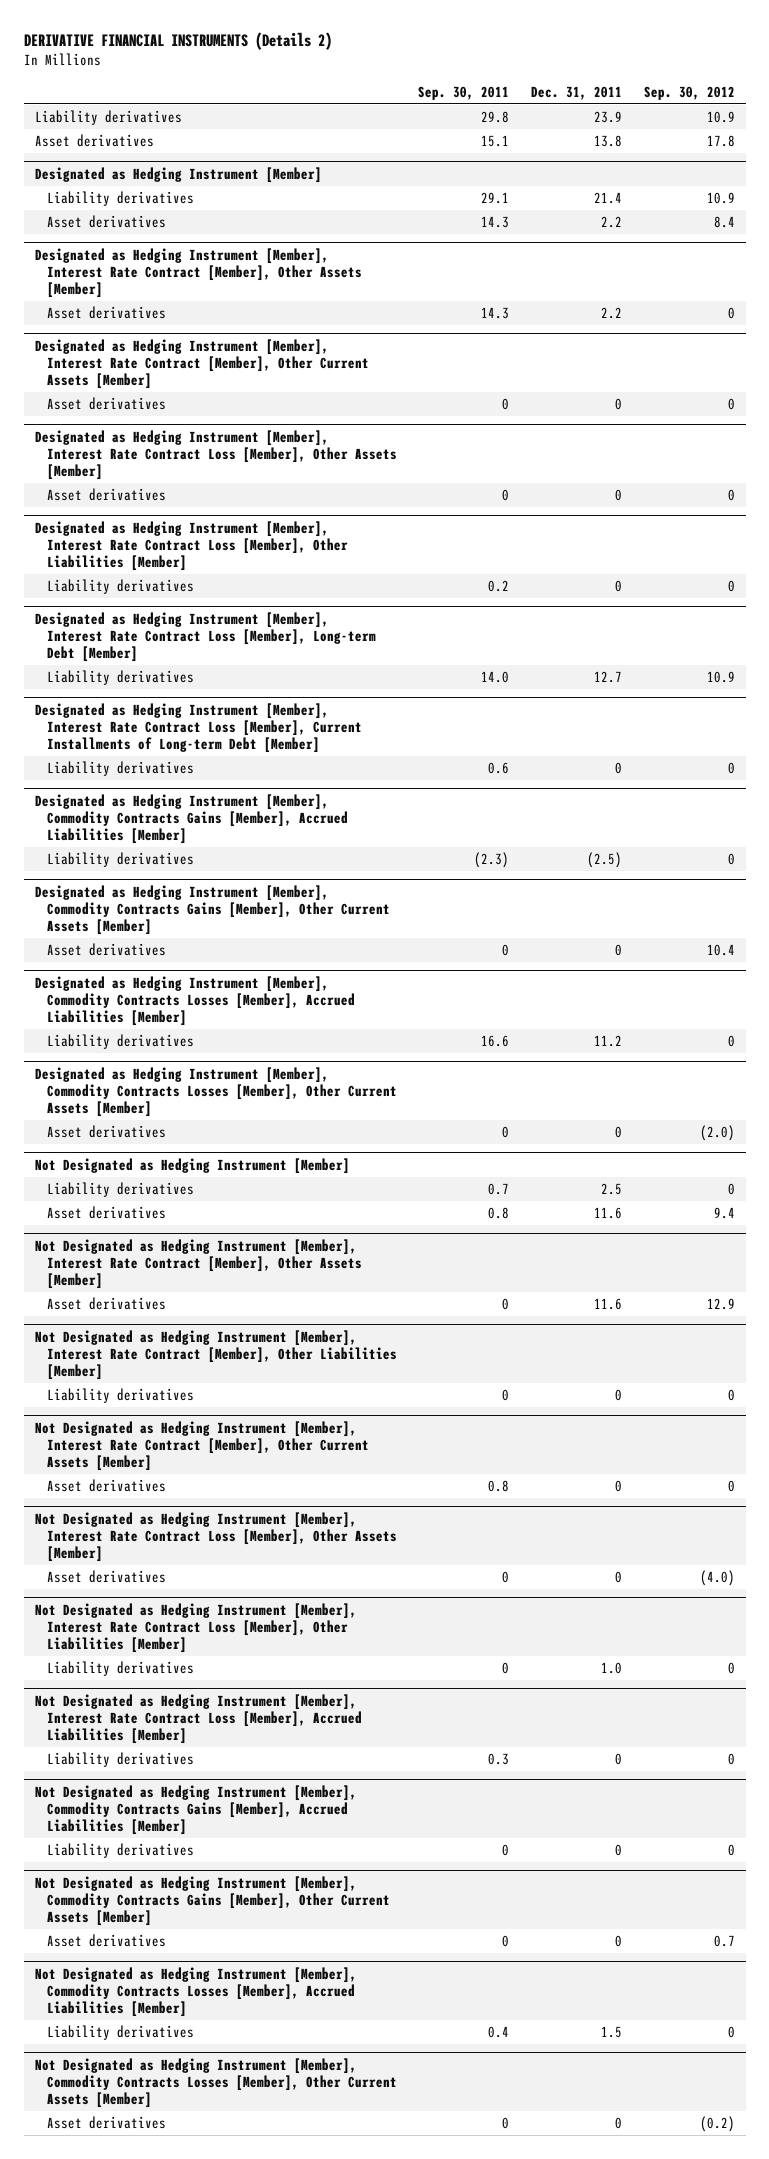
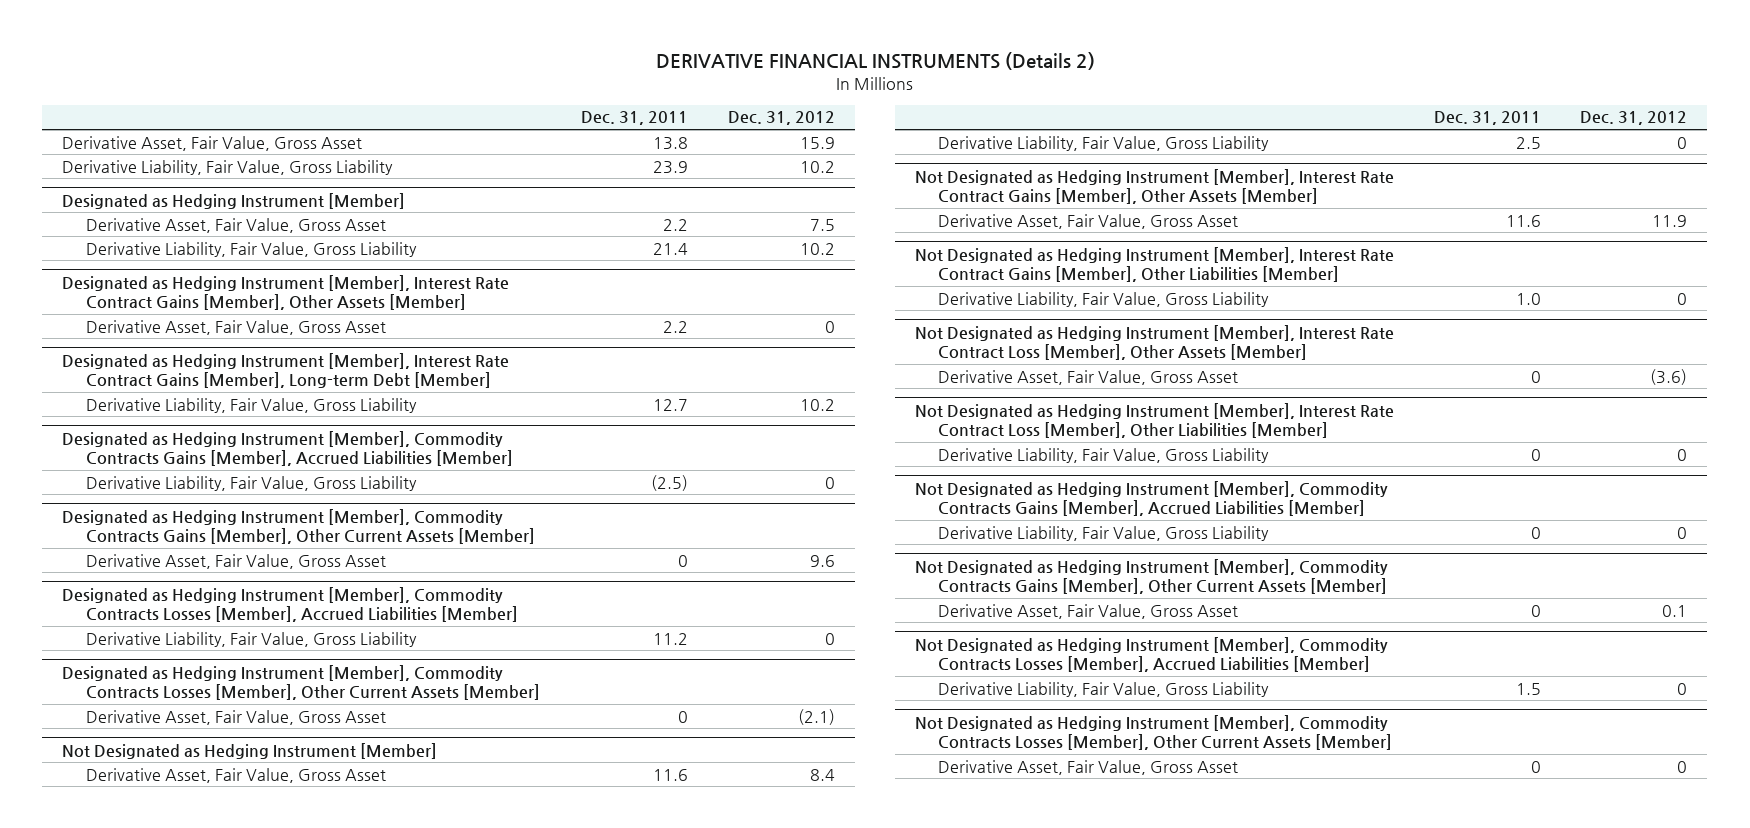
- | Sep. 30, 2011 | Dec. 31, 2011 | Sep. 30, 2012
+ | Dec. 31, 2011 | Dec. 31, 2012
- Liability derivatives | 29.8 | 23.9 | 10.9
- Asset derivatives | 15.1 | 13.8 | 17.8
+ Derivative Asset, Fair Value, Gross Asset | 13.8 | 15.9
+ Derivative Liability, Fair Value, Gross Liability | 23.9 | 10.2
@ Designated as Hedging Instrument [Member]
- Liability derivatives | 29.1 | 21.4 | 10.9
- Asset derivatives | 14.3 | 2.2 | 8.4
- Designated as Hedging Instrument [Member], Interest Rate Contract [Member], Other Assets [Member]
- Asset derivatives | 14.3 | 2.2 | 0
- Designated as Hedging Instrument [Member], Interest Rate Contract [Member], Other Current Assets [Member]
- Asset derivatives | 0 | 0 | 0
- Designated as Hedging Instrument [Member], Interest Rate Contract Loss [Member], Other Assets [Member]
- Asset derivatives | 0 | 0 | 0
- Designated as Hedging Instrument [Member], Interest Rate Contract Loss [Member], Other Liabilities [Member]
- Liability derivatives | 0.2 | 0 | 0
- Designated as Hedging Instrument [Member], Interest Rate Contract Loss [Member], Long-term Debt [Member]
- Liability derivatives | 14.0 | 12.7 | 10.9
- Designated as Hedging Instrument [Member], Interest Rate Contract Loss [Member], Current Installments of Long-term Debt [Member]
- Liability derivatives | 0.6 | 0 | 0
@ Designated as Hedging Instrument [Member]
+ Derivative Asset, Fair Value, Gross Asset | 2.2 | 7.5
+ Derivative Liability, Fair Value, Gross Liability | 21.4 | 10.2
+ Designated as Hedging Instrument [Member], Interest Rate Contract Gains [Member], Other Assets [Member]
+ Derivative Asset, Fair Value, Gross Asset | 2.2 | 0
+ Designated as Hedging Instrument [Member], Interest Rate Contract Gains [Member], Long-term Debt [Member]
+ Derivative Liability, Fair Value, Gross Liability | 12.7 | 10.2
@ Designated as Hedging Instrument [Member], Commodity Contracts Gains [Member], Accrued Liabilities [Member]
- Liability derivatives | (2.3) | (2.5) | 0
+ Derivative Liability, Fair Value, Gross Liability | (2.5) | 0
@ Designated as Hedging Instrument [Member], Commodity Contracts Gains [Member], Other Current Assets [Member]
- Asset derivatives | 0 | 0 | 10.4
+ Derivative Asset, Fair Value, Gross Asset | 0 | 9.6
@ Designated as Hedging Instrument [Member], Commodity Contracts Losses [Member], Accrued Liabilities [Member]
- Liability derivatives | 16.6 | 11.2 | 0
+ Derivative Liability, Fair Value, Gross Liability | 11.2 | 0
@ Designated as Hedging Instrument [Member], Commodity Contracts Losses [Member], Other Current Assets [Member]
- Asset derivatives | 0 | 0 | (2.0)
+ Derivative Asset, Fair Value, Gross Asset | 0 | (2.1)
@ Not Designated as Hedging Instrument [Member]
- Liability derivatives | 0.7 | 2.5 | 0
- Asset derivatives | 0.8 | 11.6 | 9.4
- Not Designated as Hedging Instrument [Member], Interest Rate Contract [Member], Other Assets [Member]
- Asset derivatives | 0 | 11.6 | 12.9
- Not Designated as Hedging Instrument [Member], Interest Rate Contract [Member], Other Liabilities [Member]
- Liability derivatives | 0 | 0 | 0
- Not Designated as Hedging Instrument [Member], Interest Rate Contract [Member], Other Current Assets [Member]
- Asset derivatives | 0.8 | 0 | 0
@ Not Designated as Hedging Instrument [Member]
+ Derivative Asset, Fair Value, Gross Asset | 11.6 | 8.4
+ Derivative Liability, Fair Value, Gross Liability | 2.5 | 0
+ Not Designated as Hedging Instrument [Member], Interest Rate Contract Gains [Member], Other Assets [Member]
+ Derivative Asset, Fair Value, Gross Asset | 11.6 | 11.9
+ Not Designated as Hedging Instrument [Member], Interest Rate Contract Gains [Member], Other Liabilities [Member]
+ Derivative Liability, Fair Value, Gross Liability | 1.0 | 0
@ Not Designated as Hedging Instrument [Member], Interest Rate Contract Loss [Member], Other Assets [Member]
- Asset derivatives | 0 | 0 | (4.0)
+ Derivative Asset, Fair Value, Gross Asset | 0 | (3.6)
@ Not Designated as Hedging Instrument [Member], Interest Rate Contract Loss [Member], Other Liabilities [Member]
- Liability derivatives | 0 | 1.0 | 0
- Not Designated as Hedging Instrument [Member], Interest Rate Contract Loss [Member], Accrued Liabilities [Member]
- Liability derivatives | 0.3 | 0 | 0
@ Not Designated as Hedging Instrument [Member], Interest Rate Contract Loss [Member], Other Liabilities [Member]
+ Derivative Liability, Fair Value, Gross Liability | 0 | 0
@ Not Designated as Hedging Instrument [Member], Commodity Contracts Gains [Member], Accrued Liabilities [Member]
- Liability derivatives | 0 | 0 | 0
+ Derivative Liability, Fair Value, Gross Liability | 0 | 0
@ Not Designated as Hedging Instrument [Member], Commodity Contracts Gains [Member], Other Current Assets [Member]
- Asset derivatives | 0 | 0 | 0.7
+ Derivative Asset, Fair Value, Gross Asset | 0 | 0.1
@ Not Designated as Hedging Instrument [Member], Commodity Contracts Losses [Member], Accrued Liabilities [Member]
- Liability derivatives | 0.4 | 1.5 | 0
+ Derivative Liability, Fair Value, Gross Liability | 1.5 | 0
@ Not Designated as Hedging Instrument [Member], Commodity Contracts Losses [Member], Other Current Assets [Member]
- Asset derivatives | 0 | 0 | (0.2)
+ Derivative Asset, Fair Value, Gross Asset | 0 | 0

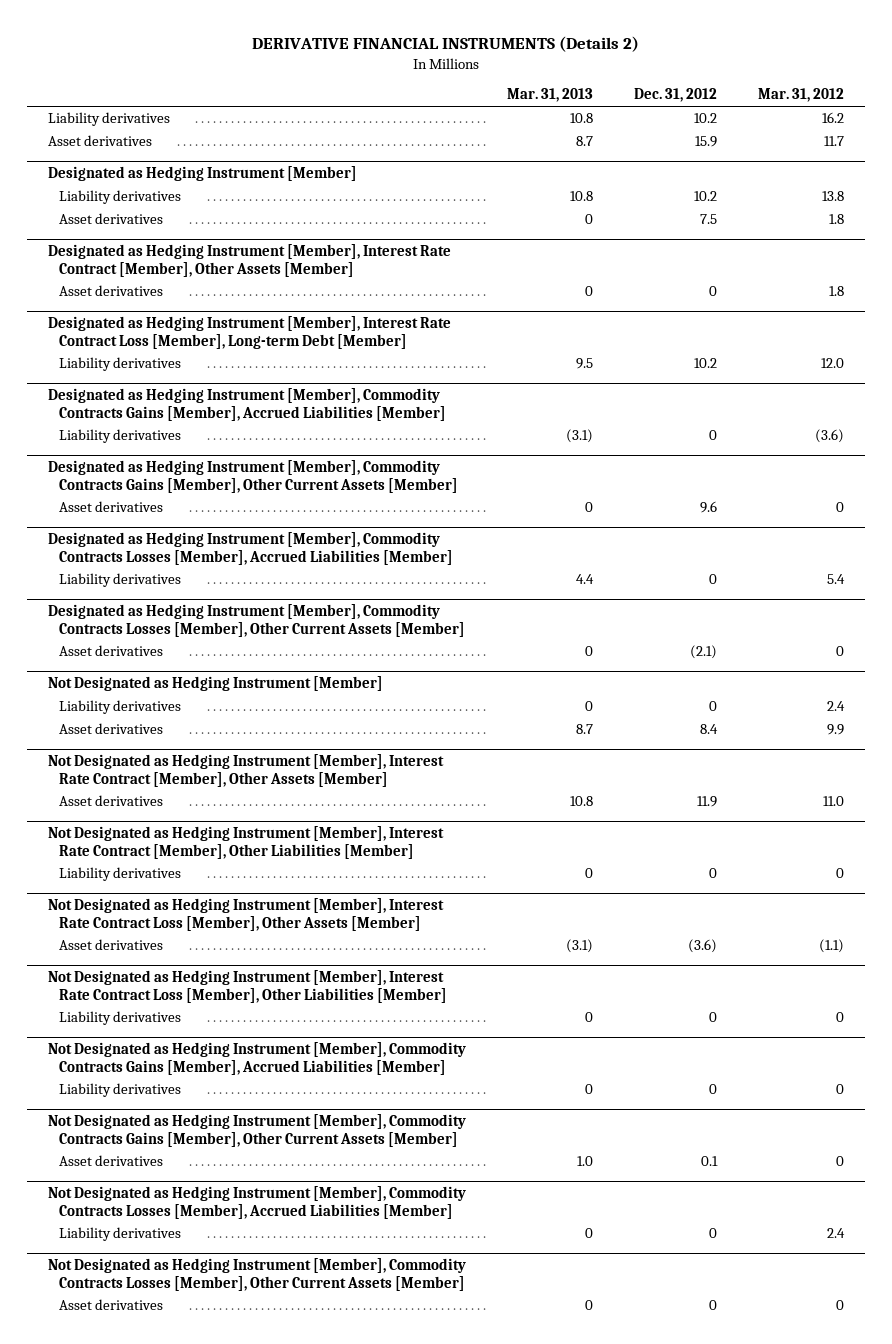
- | Dec. 31, 2011 | Dec. 31, 2012
+ | Mar. 31, 2013 | Dec. 31, 2012 | Mar. 31, 2012
- Derivative Asset, Fair Value, Gross Asset | 13.8 | 15.9
- Derivative Liability, Fair Value, Gross Liability | 23.9 | 10.2
+ Liability derivatives | 10.8 | 10.2 | 16.2
+ Asset derivatives | 8.7 | 15.9 | 11.7
@ Designated as Hedging Instrument [Member]
- Derivative Asset, Fair Value, Gross Asset | 2.2 | 7.5
- Derivative Liability, Fair Value, Gross Liability | 21.4 | 10.2
- Designated as Hedging Instrument [Member], Interest Rate Contract Gains [Member], Other Assets [Member]
- Derivative Asset, Fair Value, Gross Asset | 2.2 | 0
- Designated as Hedging Instrument [Member], Interest Rate Contract Gains [Member], Long-term Debt [Member]
- Derivative Liability, Fair Value, Gross Liability | 12.7 | 10.2
@ Designated as Hedging Instrument [Member]
+ Liability derivatives | 10.8 | 10.2 | 13.8
+ Asset derivatives | 0 | 7.5 | 1.8
+ Designated as Hedging Instrument [Member], Interest Rate Contract [Member], Other Assets [Member]
+ Asset derivatives | 0 | 0 | 1.8
+ Designated as Hedging Instrument [Member], Interest Rate Contract Loss [Member], Long-term Debt [Member]
+ Liability derivatives | 9.5 | 10.2 | 12.0
@ Designated as Hedging Instrument [Member], Commodity Contracts Gains [Member], Accrued Liabilities [Member]
- Derivative Liability, Fair Value, Gross Liability | (2.5) | 0
+ Liability derivatives | (3.1) | 0 | (3.6)
@ Designated as Hedging Instrument [Member], Commodity Contracts Gains [Member], Other Current Assets [Member]
- Derivative Asset, Fair Value, Gross Asset | 0 | 9.6
+ Asset derivatives | 0 | 9.6 | 0
@ Designated as Hedging Instrument [Member], Commodity Contracts Losses [Member], Accrued Liabilities [Member]
- Derivative Liability, Fair Value, Gross Liability | 11.2 | 0
+ Liability derivatives | 4.4 | 0 | 5.4
@ Designated as Hedging Instrument [Member], Commodity Contracts Losses [Member], Other Current Assets [Member]
- Derivative Asset, Fair Value, Gross Asset | 0 | (2.1)
+ Asset derivatives | 0 | (2.1) | 0
@ Not Designated as Hedging Instrument [Member]
- Derivative Asset, Fair Value, Gross Asset | 11.6 | 8.4
- Derivative Liability, Fair Value, Gross Liability | 2.5 | 0
- Not Designated as Hedging Instrument [Member], Interest Rate Contract Gains [Member], Other Assets [Member]
- Derivative Asset, Fair Value, Gross Asset | 11.6 | 11.9
- Not Designated as Hedging Instrument [Member], Interest Rate Contract Gains [Member], Other Liabilities [Member]
- Derivative Liability, Fair Value, Gross Liability | 1.0 | 0
@ Not Designated as Hedging Instrument [Member]
+ Liability derivatives | 0 | 0 | 2.4
+ Asset derivatives | 8.7 | 8.4 | 9.9
+ Not Designated as Hedging Instrument [Member], Interest Rate Contract [Member], Other Assets [Member]
+ Asset derivatives | 10.8 | 11.9 | 11.0
+ Not Designated as Hedging Instrument [Member], Interest Rate Contract [Member], Other Liabilities [Member]
+ Liability derivatives | 0 | 0 | 0
@ Not Designated as Hedging Instrument [Member], Interest Rate Contract Loss [Member], Other Assets [Member]
- Derivative Asset, Fair Value, Gross Asset | 0 | (3.6)
+ Asset derivatives | (3.1) | (3.6) | (1.1)
@ Not Designated as Hedging Instrument [Member], Interest Rate Contract Loss [Member], Other Liabilities [Member]
- Derivative Liability, Fair Value, Gross Liability | 0 | 0
+ Liability derivatives | 0 | 0 | 0
@ Not Designated as Hedging Instrument [Member], Commodity Contracts Gains [Member], Accrued Liabilities [Member]
- Derivative Liability, Fair Value, Gross Liability | 0 | 0
+ Liability derivatives | 0 | 0 | 0
@ Not Designated as Hedging Instrument [Member], Commodity Contracts Gains [Member], Other Current Assets [Member]
- Derivative Asset, Fair Value, Gross Asset | 0 | 0.1
+ Asset derivatives | 1.0 | 0.1 | 0
@ Not Designated as Hedging Instrument [Member], Commodity Contracts Losses [Member], Accrued Liabilities [Member]
- Derivative Liability, Fair Value, Gross Liability | 1.5 | 0
+ Liability derivatives | 0 | 0 | 2.4
@ Not Designated as Hedging Instrument [Member], Commodity Contracts Losses [Member], Other Current Assets [Member]
- Derivative Asset, Fair Value, Gross Asset | 0 | 0
+ Asset derivatives | 0 | 0 | 0

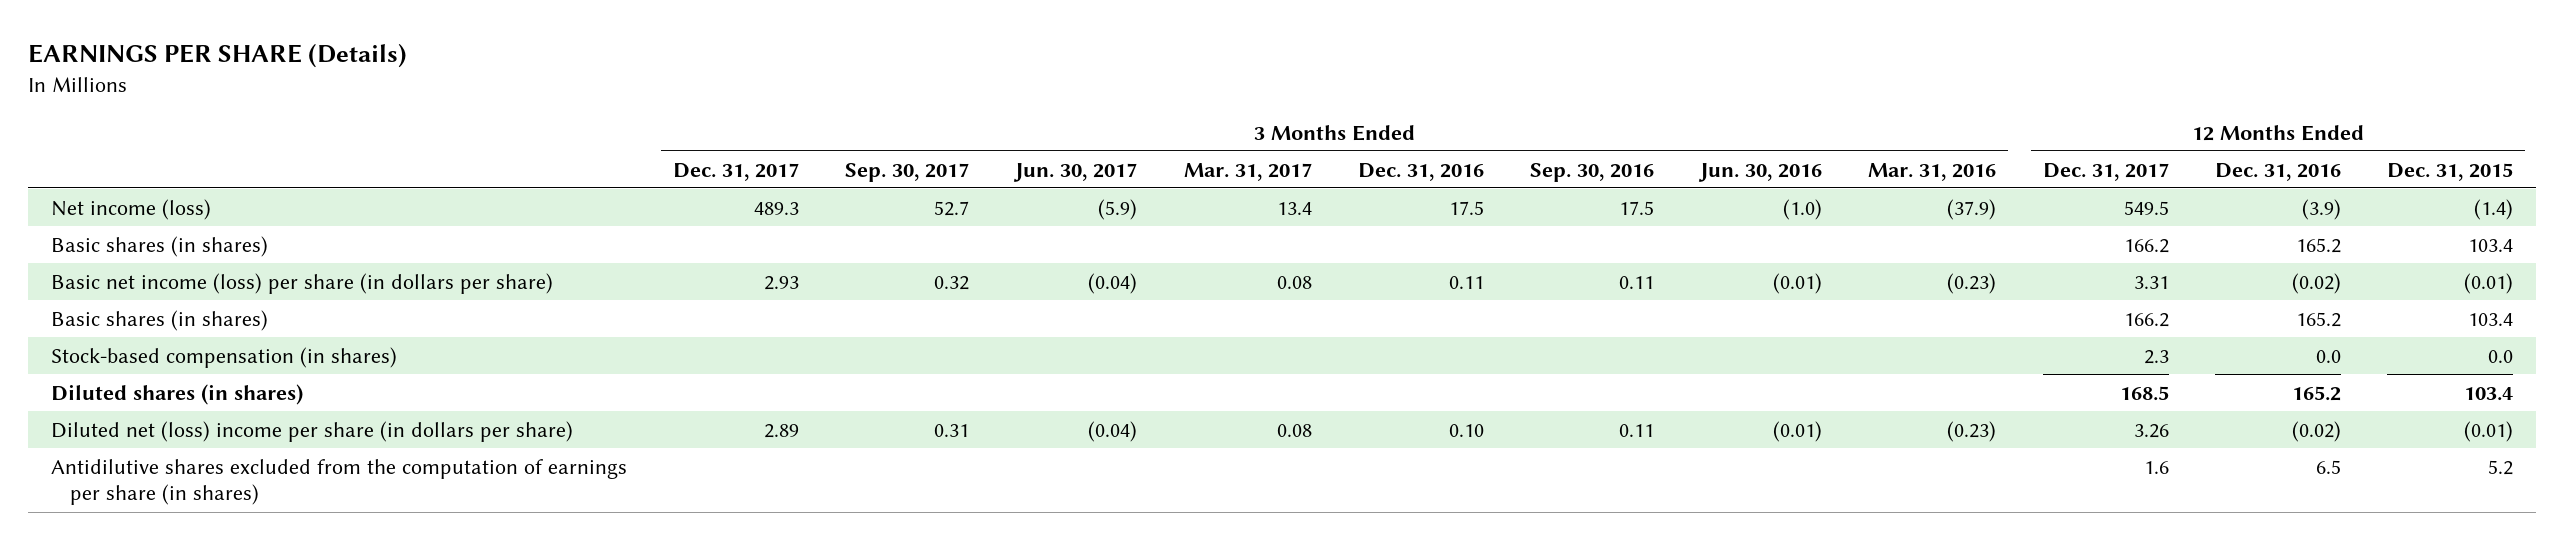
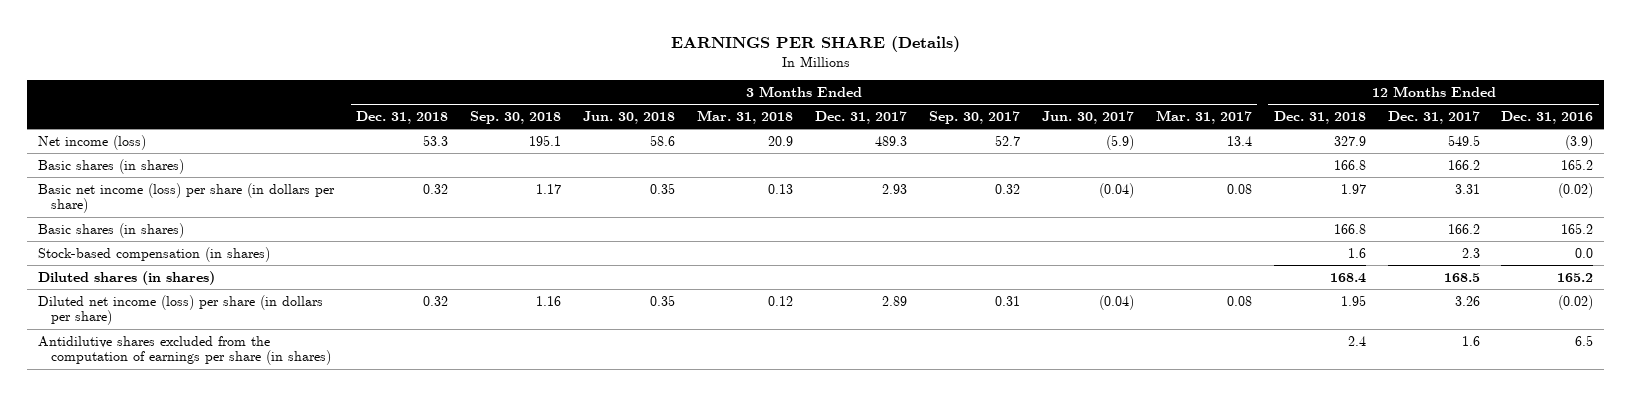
- | 3 Months Ended Dec. 31, 2017 | 3 Months Ended Sep. 30, 2017 | 3 Months Ended Jun. 30, 2017 | 3 Months Ended Mar. 31, 2017 | 3 Months Ended Dec. 31, 2016 | 3 Months Ended Sep. 30, 2016 | 3 Months Ended Jun. 30, 2016 | 3 Months Ended Mar. 31, 2016 | 12 Months Ended Dec. 31, 2017 | 12 Months Ended Dec. 31, 2016 | 12 Months Ended Dec. 31, 2015
+ | 3 Months Ended Dec. 31, 2018 | 3 Months Ended Sep. 30, 2018 | 3 Months Ended Jun. 30, 2018 | 3 Months Ended Mar. 31, 2018 | 3 Months Ended Dec. 31, 2017 | 3 Months Ended Sep. 30, 2017 | 3 Months Ended Jun. 30, 2017 | 3 Months Ended Mar. 31, 2017 | 12 Months Ended Dec. 31, 2018 | 12 Months Ended Dec. 31, 2017 | 12 Months Ended Dec. 31, 2016
- Diluted net (loss) income per share (in dollars per share) | 2.89 | 0.31 | (0.04) | 0.08 | 0.10 | 0.11 | (0.01) | (0.23) | 3.26 | (0.02) | (0.01)
+ Diluted net income (loss) per share (in dollars per share) | 0.32 | 1.16 | 0.35 | 0.12 | 2.89 | 0.31 | (0.04) | 0.08 | 1.95 | 3.26 | (0.02)

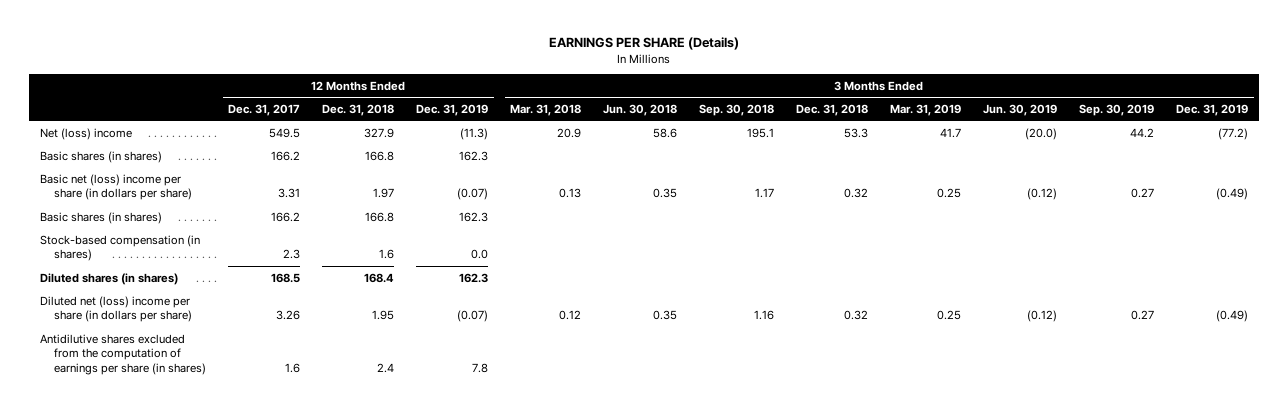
- | 3 Months Ended Dec. 31, 2018 | 3 Months Ended Sep. 30, 2018 | 3 Months Ended Jun. 30, 2018 | 3 Months Ended Mar. 31, 2018 | 3 Months Ended Dec. 31, 2017 | 3 Months Ended Sep. 30, 2017 | 3 Months Ended Jun. 30, 2017 | 3 Months Ended Mar. 31, 2017 | 12 Months Ended Dec. 31, 2018 | 12 Months Ended Dec. 31, 2017 | 12 Months Ended Dec. 31, 2016
+ | 12 Months Ended Dec. 31, 2017 | 12 Months Ended Dec. 31, 2018 | 12 Months Ended Dec. 31, 2019 | 3 Months Ended Mar. 31, 2018 | 3 Months Ended Jun. 30, 2018 | 3 Months Ended Sep. 30, 2018 | 3 Months Ended Dec. 31, 2018 | 3 Months Ended Mar. 31, 2019 | 3 Months Ended Jun. 30, 2019 | 3 Months Ended Sep. 30, 2019 | 3 Months Ended Dec. 31, 2019
- Net income (loss) | 53.3 | 195.1 | 58.6 | 20.9 | 489.3 | 52.7 | (5.9) | 13.4 | 327.9 | 549.5 | (3.9)
+ Net (loss) income | 549.5 | 327.9 | (11.3) | 20.9 | 58.6 | 195.1 | 53.3 | 41.7 | (20.0) | 44.2 | (77.2)
- Basic net income (loss) per share (in dollars per share) | 0.32 | 1.17 | 0.35 | 0.13 | 2.93 | 0.32 | (0.04) | 0.08 | 1.97 | 3.31 | (0.02)
+ Basic net (loss) income per share (in dollars per share) | 3.31 | 1.97 | (0.07) | 0.13 | 0.35 | 1.17 | 0.32 | 0.25 | (0.12) | 0.27 | (0.49)
- Diluted net income (loss) per share (in dollars per share) | 0.32 | 1.16 | 0.35 | 0.12 | 2.89 | 0.31 | (0.04) | 0.08 | 1.95 | 3.26 | (0.02)
+ Diluted net (loss) income per share (in dollars per share) | 3.26 | 1.95 | (0.07) | 0.12 | 0.35 | 1.16 | 0.32 | 0.25 | (0.12) | 0.27 | (0.49)

